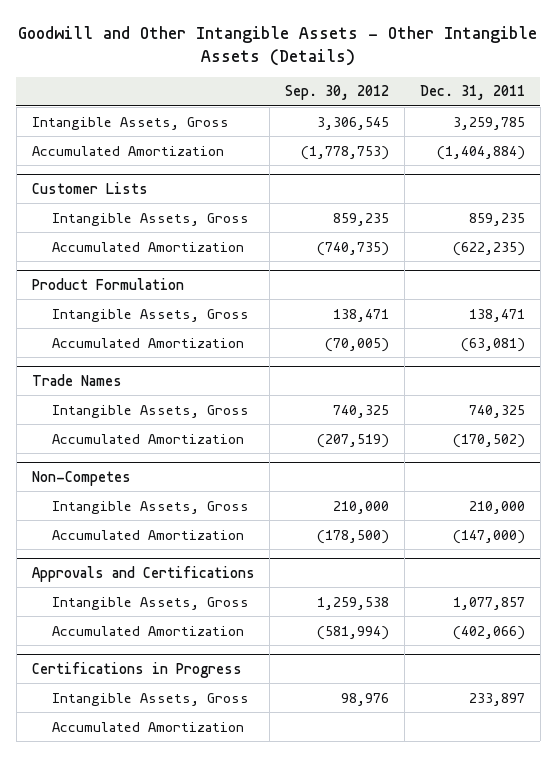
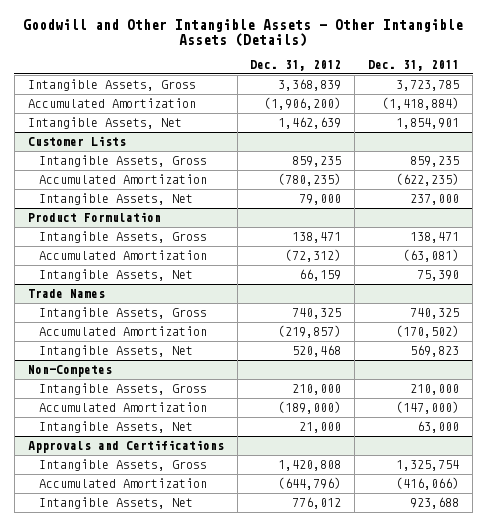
- | Sep. 30, 2012 | Dec. 31, 2011
+ | Dec. 31, 2012 | Dec. 31, 2011
- Intangible Assets, Gross | 3,306,545 | 3,259,785
- Accumulated Amortization | (1,778,753) | (1,404,884)
+ Intangible Assets, Gross | 3,368,839 | 3,723,785
+ Accumulated Amortization | (1,906,200) | (1,418,884)
+ Intangible Assets, Net | 1,462,639 | 1,854,901
@ Customer Lists
+ Intangible Assets, Net | 79,000 | 237,000
@ Product Formulation
+ Intangible Assets, Net | 66,159 | 75,390
@ Trade Names
+ Intangible Assets, Net | 520,468 | 569,823
@ Non-Competes
+ Intangible Assets, Net | 21,000 | 63,000
@ Approvals and Certifications
- Intangible Assets, Gross | 1,259,538 | 1,077,857
- Accumulated Amortization | (581,994) | (402,066)
- Certifications in Progress
- Intangible Assets, Gross | 98,976 | 233,897
- Accumulated Amortization
@ Approvals and Certifications
+ Intangible Assets, Gross | 1,420,808 | 1,325,754
+ Accumulated Amortization | (644,796) | (416,066)
+ Intangible Assets, Net | 776,012 | 923,688

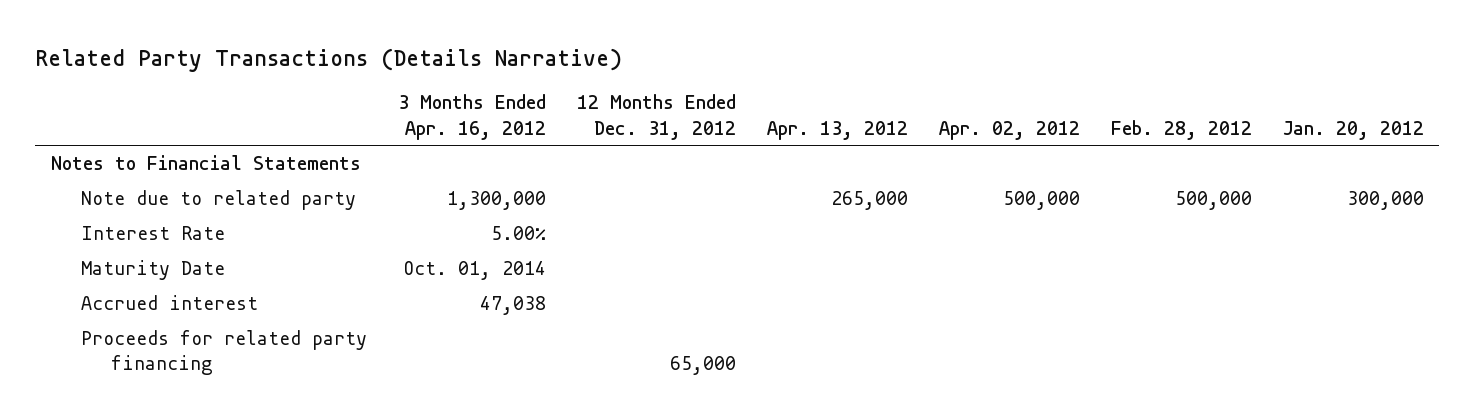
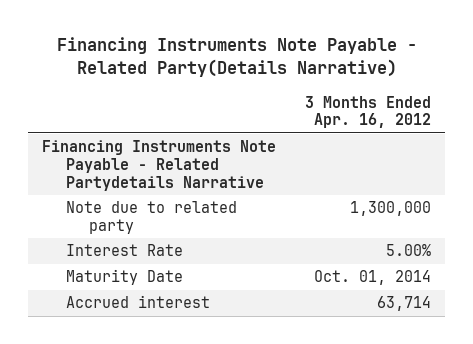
- Related Party Transactions (Details Narrative)
+ Financing Instruments Note Payable - Related Party(Details Narrative)
- | 3 Months Ended Apr. 16, 2012 | 12 Months Ended Dec. 31, 2012 | Apr. 13, 2012 | Apr. 02, 2012 | Feb. 28, 2012 | Jan. 20, 2012
+ | 3 Months Ended Apr. 16, 2012
- Notes to Financial Statements
+ Financing Instruments Note Payable - Related Partydetails Narrative
- Accrued interest | 47,038 | | | | |
- Proceeds for related party financing | | 65,000 | | | |
+ Accrued interest | 63,714

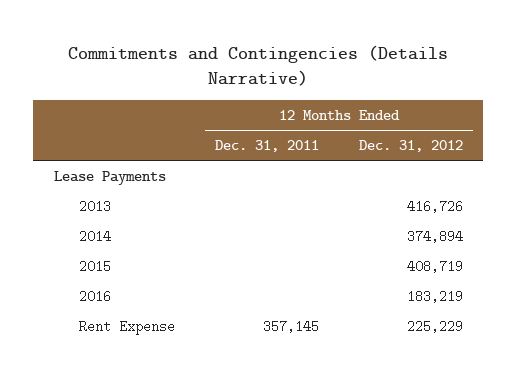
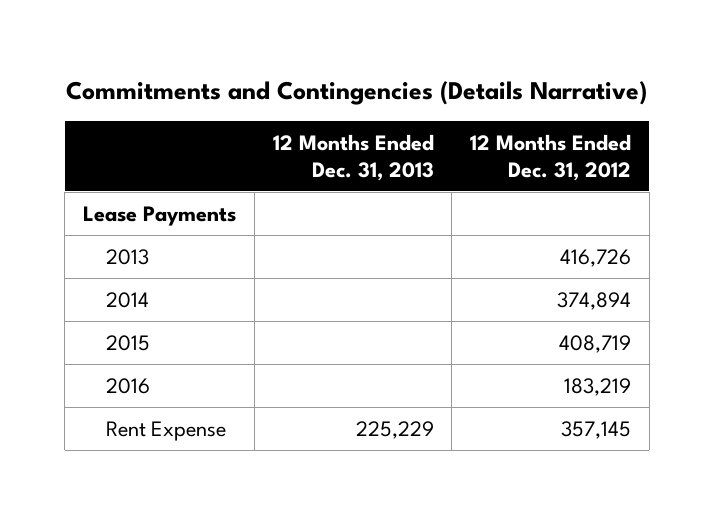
- | 12 Months Ended Dec. 31, 2011 | 12 Months Ended Dec. 31, 2012
+ | 12 Months Ended Dec. 31, 2013 | 12 Months Ended Dec. 31, 2012
- Rent Expense | 357,145 | 225,229
+ Rent Expense | 225,229 | 357,145

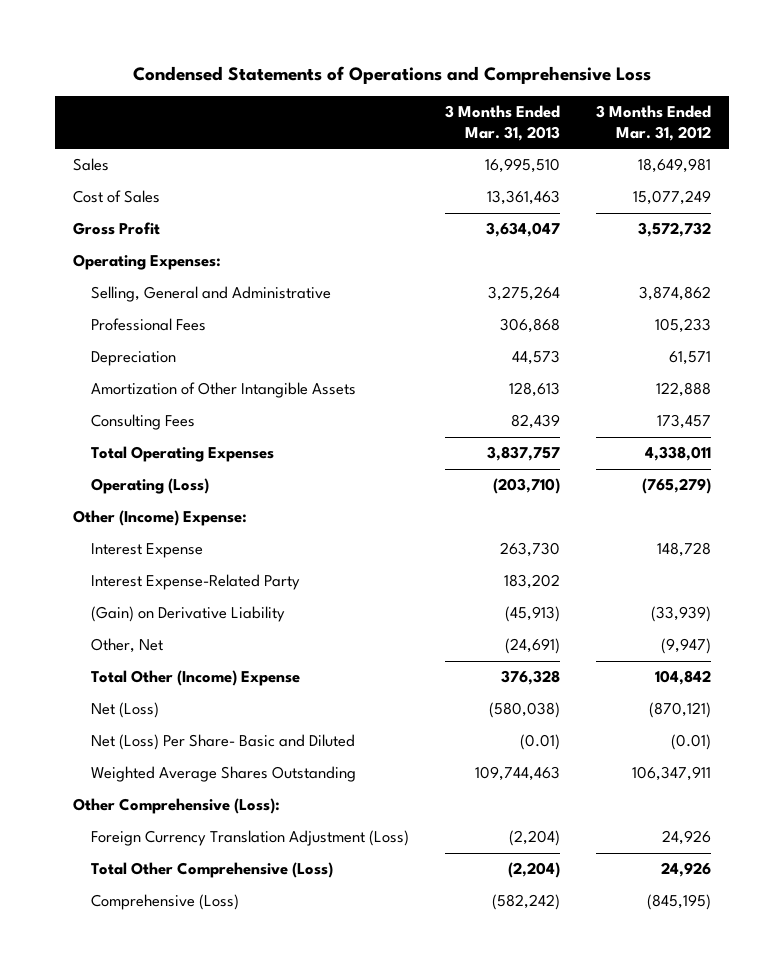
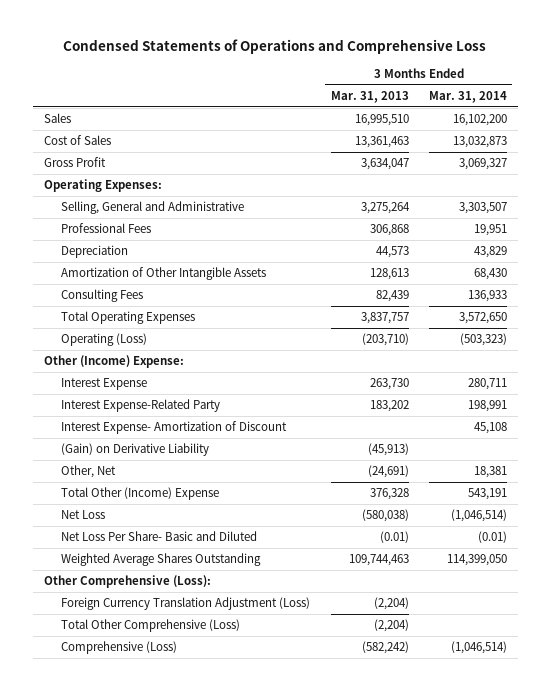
- | 3 Months Ended Mar. 31, 2013 | 3 Months Ended Mar. 31, 2012
+ | 3 Months Ended Mar. 31, 2013 | 3 Months Ended Mar. 31, 2014
+ Interest Expense- Amortization of Discount | | 45,108
- Net (Loss) | (580,038) | (870,121)
- Net (Loss) Per Share- Basic and Diluted | (0.01) | (0.01)
+ Net Loss | (580,038) | (1,046,514)
+ Net Loss Per Share- Basic and Diluted | (0.01) | (0.01)

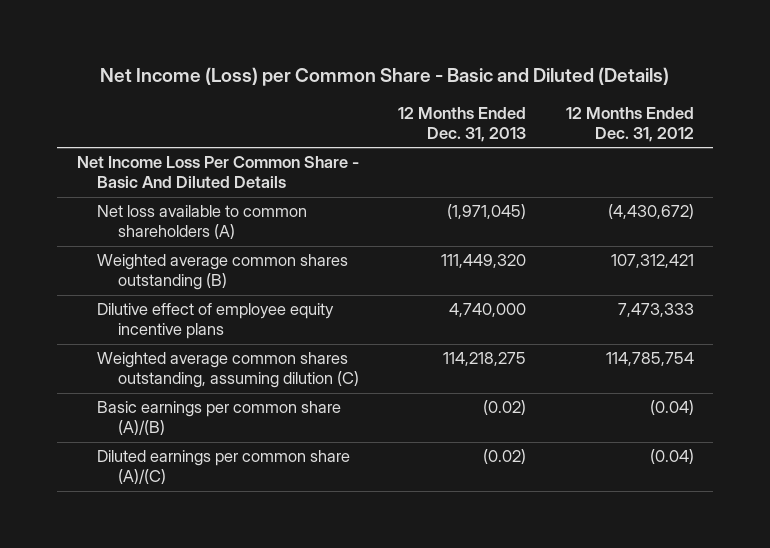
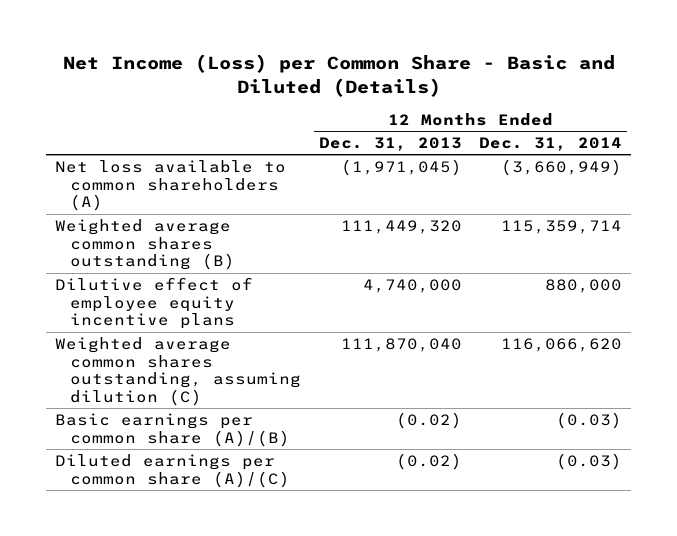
- | 12 Months Ended Dec. 31, 2013 | 12 Months Ended Dec. 31, 2012
+ | 12 Months Ended Dec. 31, 2013 | 12 Months Ended Dec. 31, 2014
- Net Income Loss Per Common Share - Basic And Diluted Details
- Weighted average common shares outstanding, assuming dilution (C) | 114,218,275 | 114,785,754
+ Weighted average common shares outstanding, assuming dilution (C) | 111,870,040 | 116,066,620

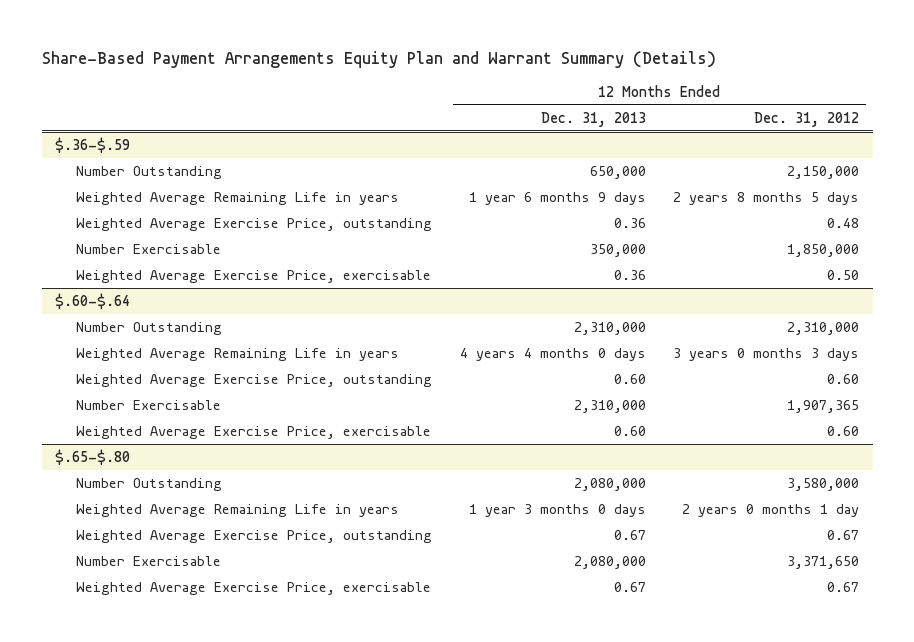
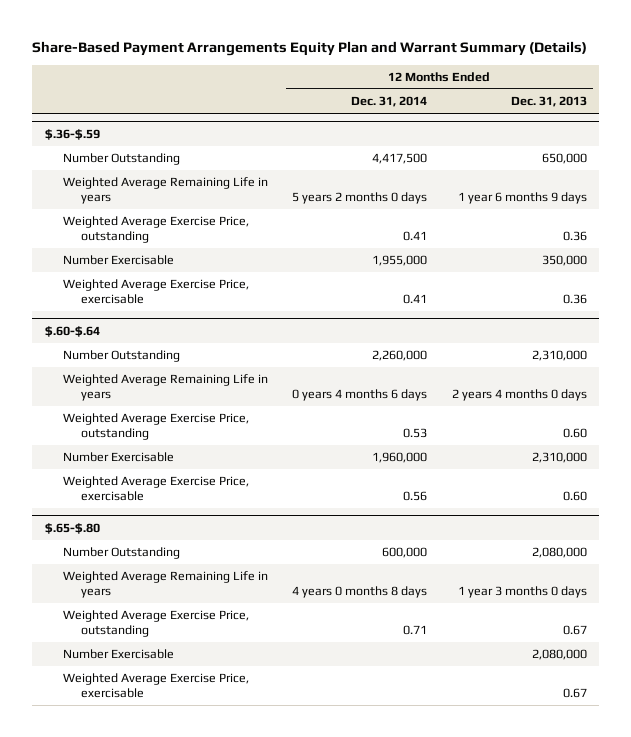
- | 12 Months Ended Dec. 31, 2013 | 12 Months Ended Dec. 31, 2012
+ | 12 Months Ended Dec. 31, 2014 | 12 Months Ended Dec. 31, 2013
@ $.60-$.64
- Weighted Average Remaining Life in years | 4 years 4 months 0 days | 3 years 0 months 3 days
+ Weighted Average Remaining Life in years | 0 years 4 months 6 days | 2 years 4 months 0 days

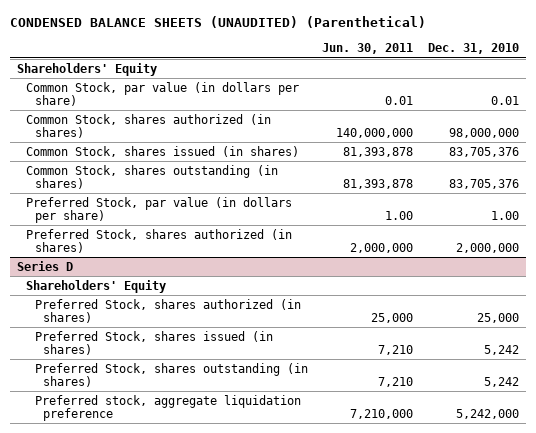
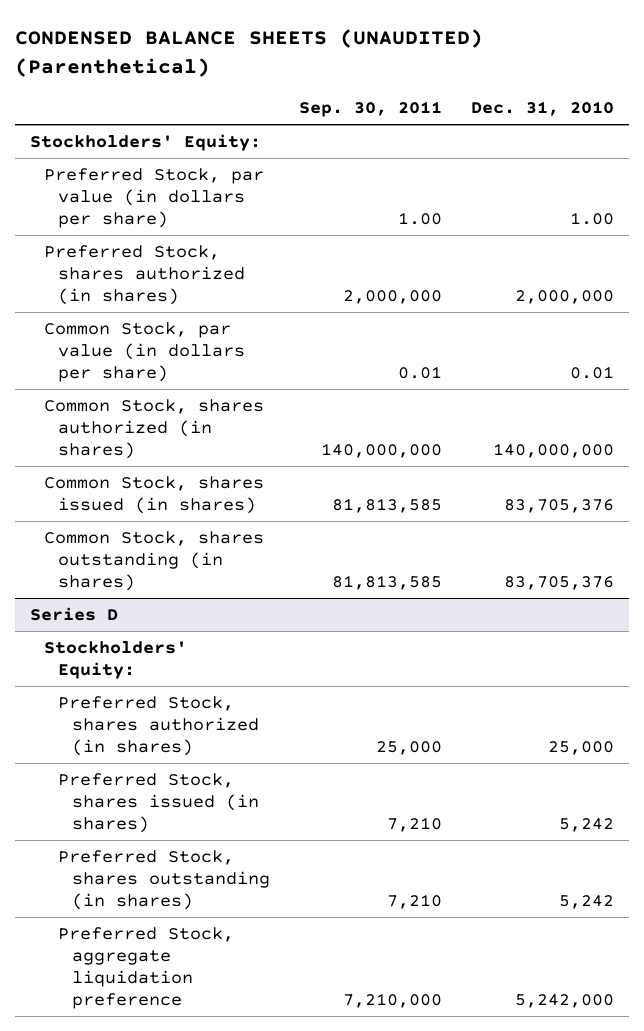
- | Jun. 30, 2011 | Dec. 31, 2010
+ | Sep. 30, 2011 | Dec. 31, 2010
- Shareholders' Equity
+ Stockholders' Equity:
moved up: Preferred Stock, par value (in dollars per share) | 1.00 | 1.00
moved up: Preferred Stock, shares authorized (in shares) | 2,000,000 | 2,000,000
- Common Stock, shares authorized (in shares) | 140,000,000 | 98,000,000
+ Common Stock, shares authorized (in shares) | 140,000,000 | 140,000,000
@ Series D
- Shareholders' Equity
+ Stockholders' Equity:
- Preferred stock, aggregate liquidation preference | 7,210,000 | 5,242,000
+ Preferred Stock, aggregate liquidation preference | 7,210,000 | 5,242,000

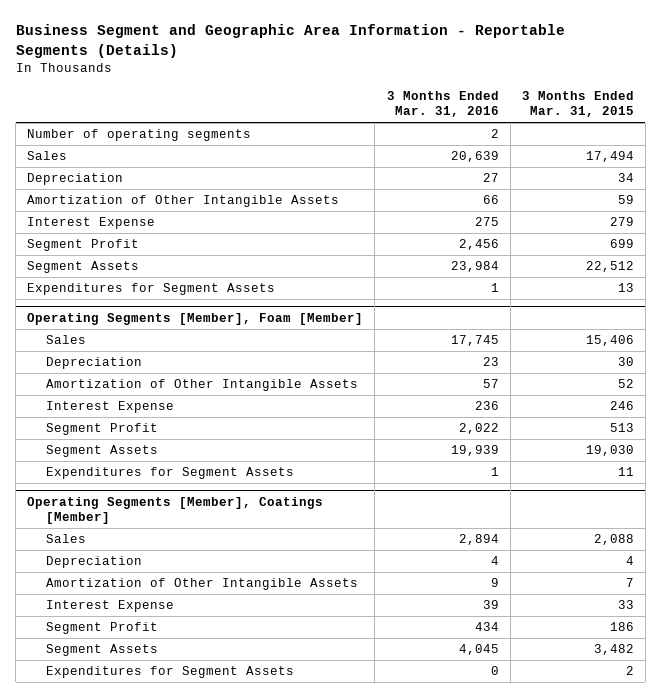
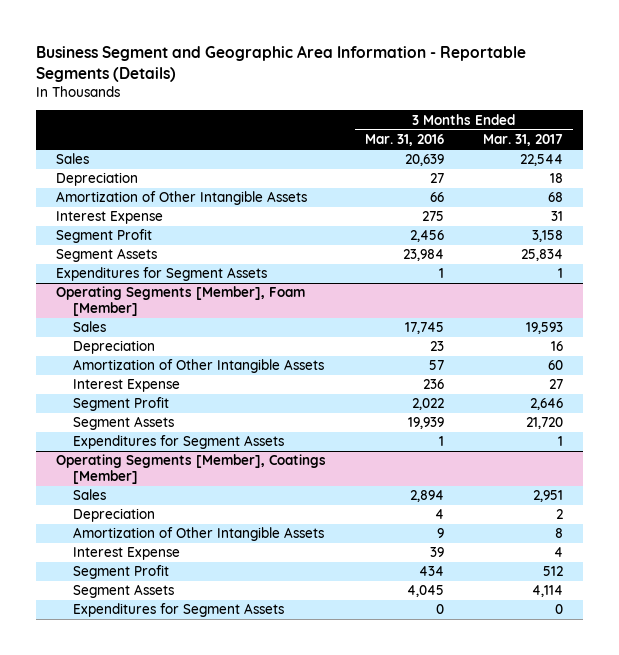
- | 3 Months Ended Mar. 31, 2016 | 3 Months Ended Mar. 31, 2015
+ | 3 Months Ended Mar. 31, 2016 | 3 Months Ended Mar. 31, 2017
- Number of operating segments | 2 |

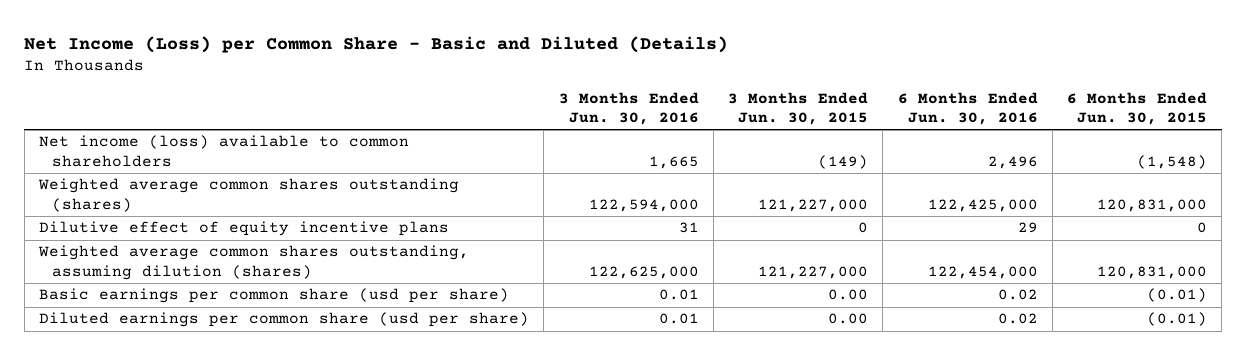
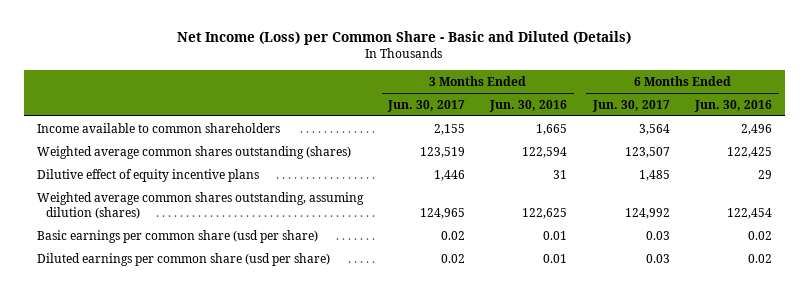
- | 3 Months Ended Jun. 30, 2016 | 3 Months Ended Jun. 30, 2015 | 6 Months Ended Jun. 30, 2016 | 6 Months Ended Jun. 30, 2015
+ | 3 Months Ended Jun. 30, 2017 | 3 Months Ended Jun. 30, 2016 | 6 Months Ended Jun. 30, 2017 | 6 Months Ended Jun. 30, 2016
- Net income (loss) available to common shareholders | 1,665 | (149) | 2,496 | (1,548)
- Weighted average common shares outstanding (shares) | 122,594,000 | 121,227,000 | 122,425,000 | 120,831,000
+ Income available to common shareholders | 2,155 | 1,665 | 3,564 | 2,496
+ Weighted average common shares outstanding (shares) | 123,519 | 122,594 | 123,507 | 122,425
- Weighted average common shares outstanding, assuming dilution (shares) | 122,625,000 | 121,227,000 | 122,454,000 | 120,831,000
+ Weighted average common shares outstanding, assuming dilution (shares) | 124,965 | 122,625 | 124,992 | 122,454

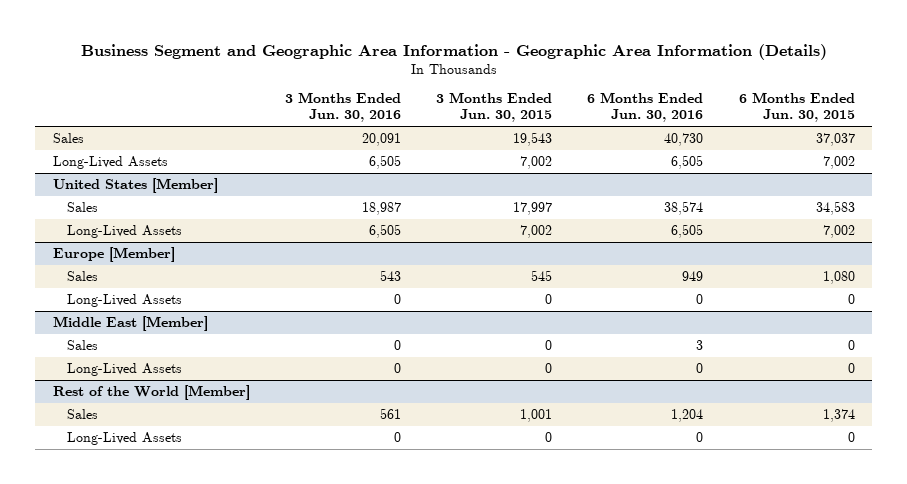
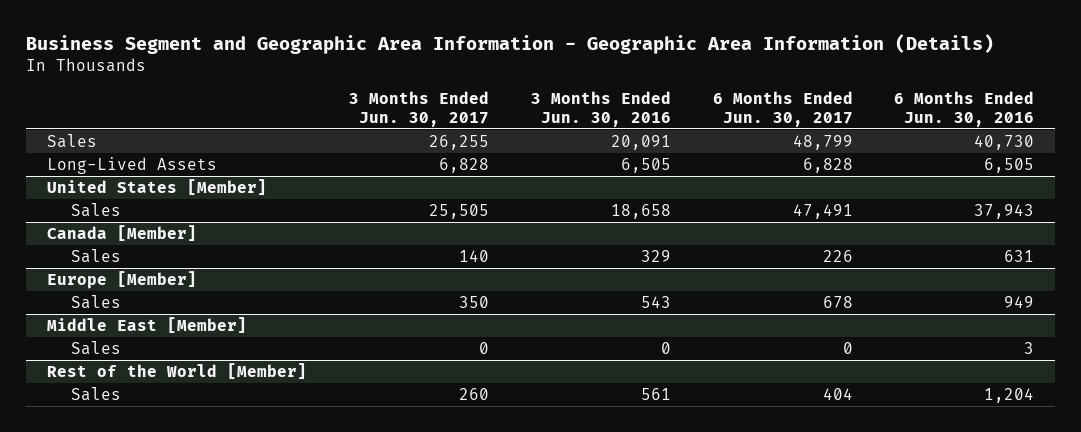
- | 3 Months Ended Jun. 30, 2016 | 3 Months Ended Jun. 30, 2015 | 6 Months Ended Jun. 30, 2016 | 6 Months Ended Jun. 30, 2015
+ | 3 Months Ended Jun. 30, 2017 | 3 Months Ended Jun. 30, 2016 | 6 Months Ended Jun. 30, 2017 | 6 Months Ended Jun. 30, 2016
@ United States [Member]
- Sales | 18,987 | 17,997 | 38,574 | 34,583
- Long-Lived Assets | 6,505 | 7,002 | 6,505 | 7,002
+ Sales | 25,505 | 18,658 | 47,491 | 37,943
+ Canada [Member]
+ Sales | 140 | 329 | 226 | 631
@ Europe [Member]
- Long-Lived Assets | 0 | 0 | 0 | 0
@ Middle East [Member]
- Long-Lived Assets | 0 | 0 | 0 | 0
@ Rest of the World [Member]
- Long-Lived Assets | 0 | 0 | 0 | 0

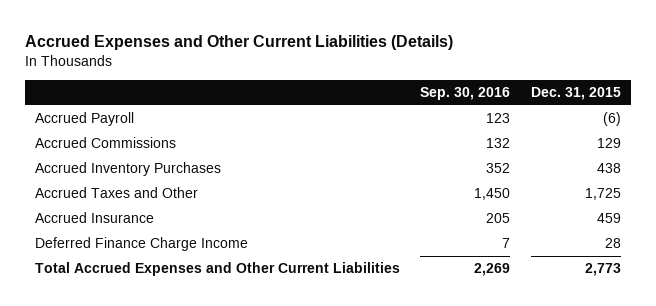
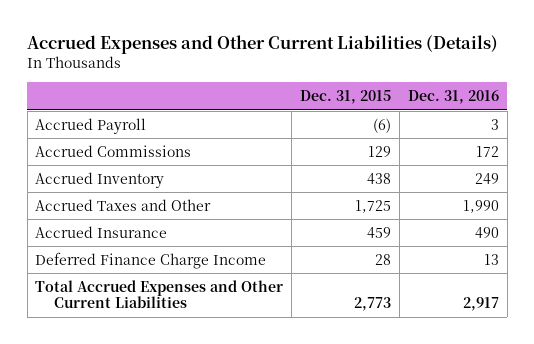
- | Sep. 30, 2016 | Dec. 31, 2015
+ | Dec. 31, 2015 | Dec. 31, 2016
- Accrued Inventory Purchases | 352 | 438
+ Accrued Inventory | 438 | 249

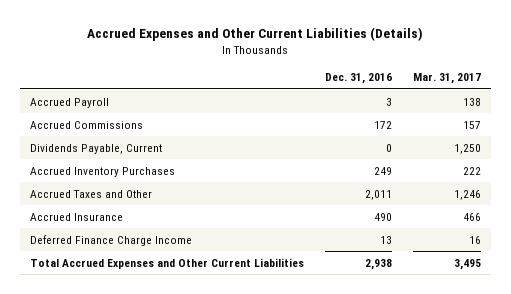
- | Dec. 31, 2015 | Dec. 31, 2016
+ | Dec. 31, 2016 | Mar. 31, 2017
- Accrued Inventory | 438 | 249
- Accrued Taxes and Other | 1,725 | 1,990
+ Dividends Payable, Current | 0 | 1,250
+ Accrued Inventory Purchases | 249 | 222
+ Accrued Taxes and Other | 2,011 | 1,246
- Total Accrued Expenses and Other Current Liabilities | 2,773 | 2,917
+ Total Accrued Expenses and Other Current Liabilities | 2,938 | 3,495

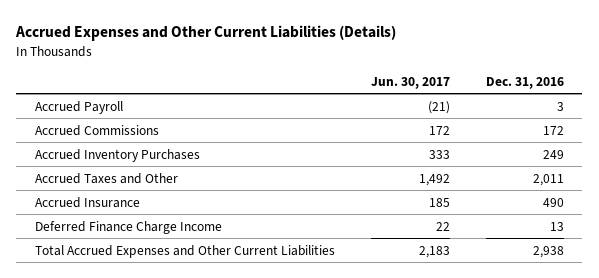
- | Dec. 31, 2016 | Mar. 31, 2017
+ | Jun. 30, 2017 | Dec. 31, 2016
- Dividends Payable, Current | 0 | 1,250

